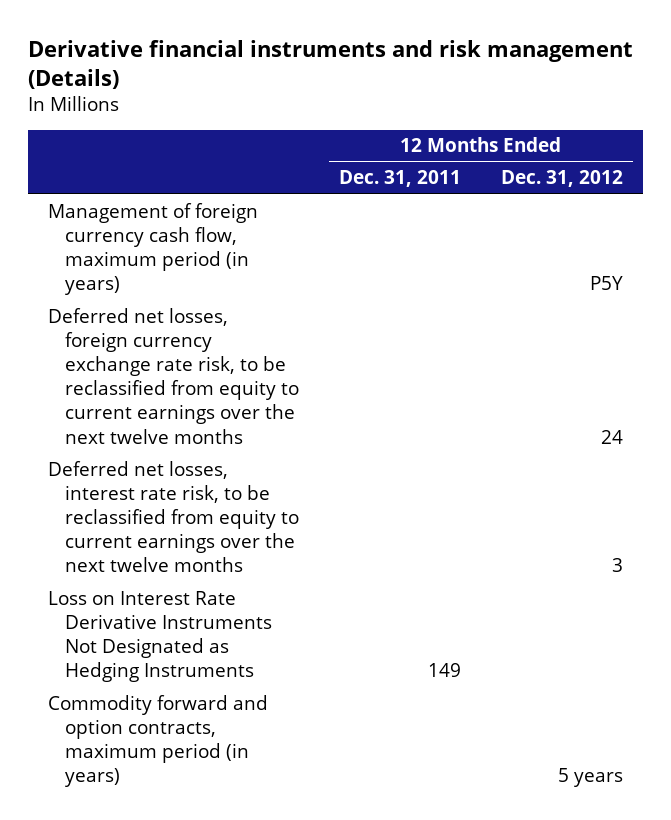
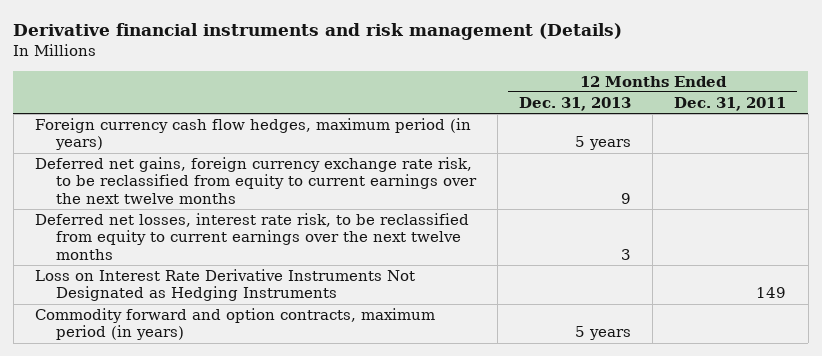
- | 12 Months Ended Dec. 31, 2011 | 12 Months Ended Dec. 31, 2012
+ | 12 Months Ended Dec. 31, 2013 | 12 Months Ended Dec. 31, 2011
- Management of foreign currency cash flow, maximum period (in years) | | P5Y
- Deferred net losses, foreign currency exchange rate risk, to be reclassified from equity to current earnings over the next twelve months | | 24
+ Foreign currency cash flow hedges, maximum period (in years) | 5 years |
+ Deferred net gains, foreign currency exchange rate risk, to be reclassified from equity to current earnings over the next twelve months | 9 |

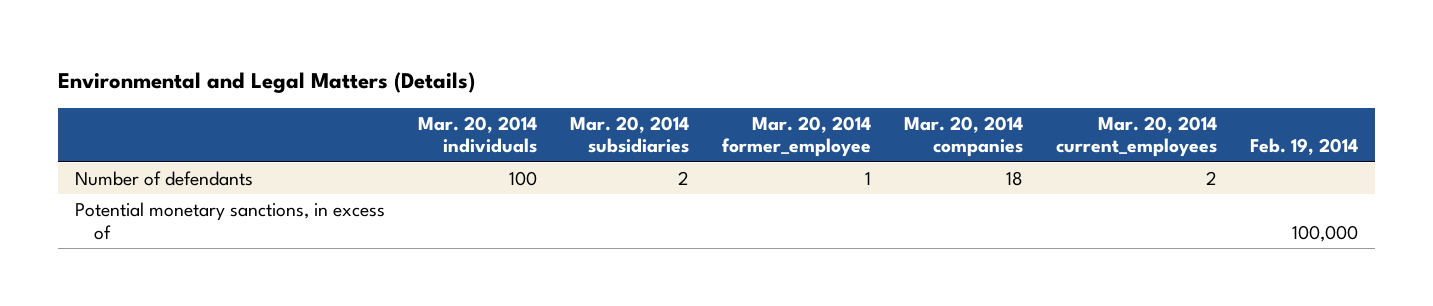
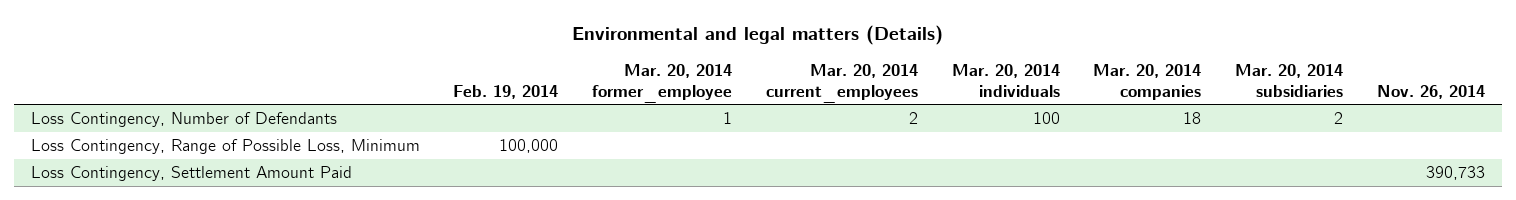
- Environmental and Legal Matters (Details)
+ Environmental and legal matters (Details)
- | Mar. 20, 2014 individuals | Mar. 20, 2014 subsidiaries | Mar. 20, 2014 former_employee | Mar. 20, 2014 companies | Mar. 20, 2014 current_employees | Feb. 19, 2014
+ | Feb. 19, 2014 | Mar. 20, 2014 former_employee | Mar. 20, 2014 current_employees | Mar. 20, 2014 individuals | Mar. 20, 2014 companies | Mar. 20, 2014 subsidiaries | Nov. 26, 2014
- Number of defendants | 100 | 2 | 1 | 18 | 2 |
- Potential monetary sanctions, in excess of | | | | | | 100,000
+ Loss Contingency, Number of Defendants | | 1 | 2 | 100 | 18 | 2 |
+ Loss Contingency, Range of Possible Loss, Minimum | 100,000 | | | | | |
+ Loss Contingency, Settlement Amount Paid | | | | | | | 390,733

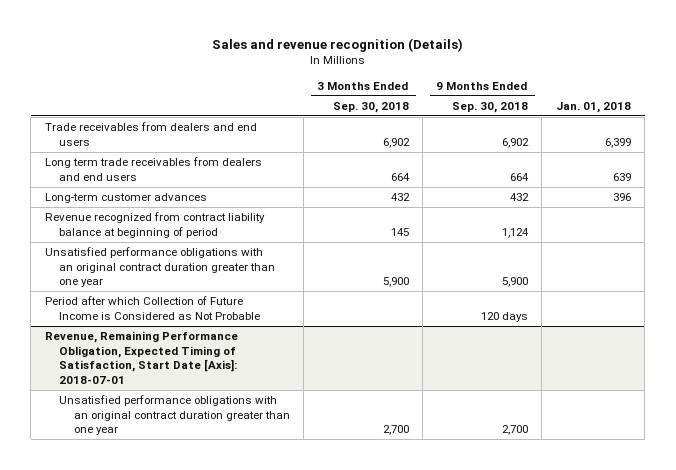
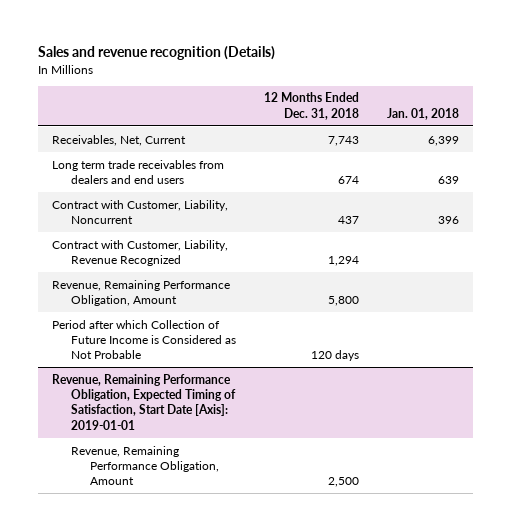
- | 3 Months Ended Sep. 30, 2018 | 9 Months Ended Sep. 30, 2018 | Jan. 01, 2018
+ | 12 Months Ended Dec. 31, 2018 | Jan. 01, 2018
- Trade receivables from dealers and end users | 6,902 | 6,902 | 6,399
+ Receivables, Net, Current | 7,743 | 6,399
- Long-term customer advances | 432 | 432 | 396
- Revenue recognized from contract liability balance at beginning of period | 145 | 1,124 |
- Unsatisfied performance obligations with an original contract duration greater than one year | 5,900 | 5,900 |
+ Contract with Customer, Liability, Noncurrent | 437 | 396
+ Contract with Customer, Liability, Revenue Recognized | 1,294 |
+ Revenue, Remaining Performance Obligation, Amount | 5,800 |
- Revenue, Remaining Performance Obligation, Expected Timing of Satisfaction, Start Date [Axis]: 2018-07-01
- Unsatisfied performance obligations with an original contract duration greater than one year | 2,700 | 2,700 |
+ Revenue, Remaining Performance Obligation, Expected Timing of Satisfaction, Start Date [Axis]: 2019-01-01
+ Revenue, Remaining Performance Obligation, Amount | 2,500 |

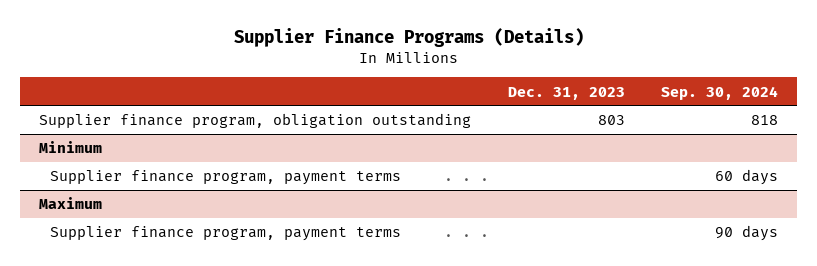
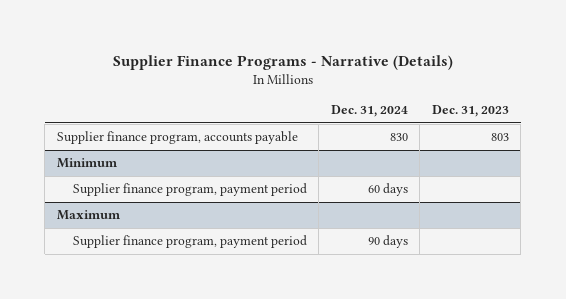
- Supplier Finance Programs (Details)
+ Supplier Finance Programs - Narrative (Details)
- | Dec. 31, 2023 | Sep. 30, 2024
+ | Dec. 31, 2024 | Dec. 31, 2023
- Supplier finance program, obligation outstanding | 803 | 818
+ Supplier finance program, accounts payable | 830 | 803
@ Minimum
- Supplier finance program, payment terms | | 60 days
+ Supplier finance program, payment period | 60 days |
@ Maximum
- Supplier finance program, payment terms | | 90 days
+ Supplier finance program, payment period | 90 days |

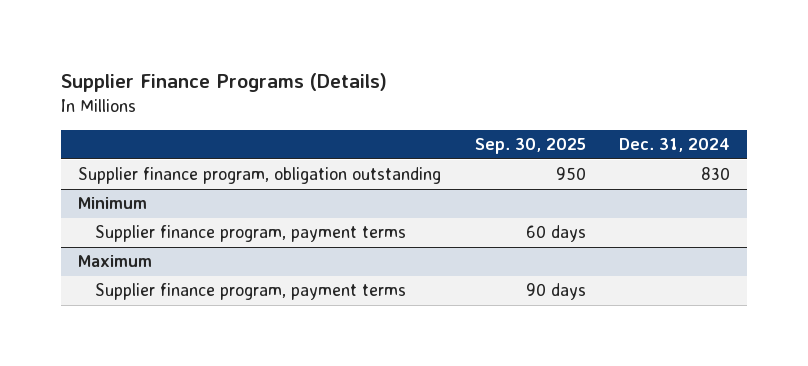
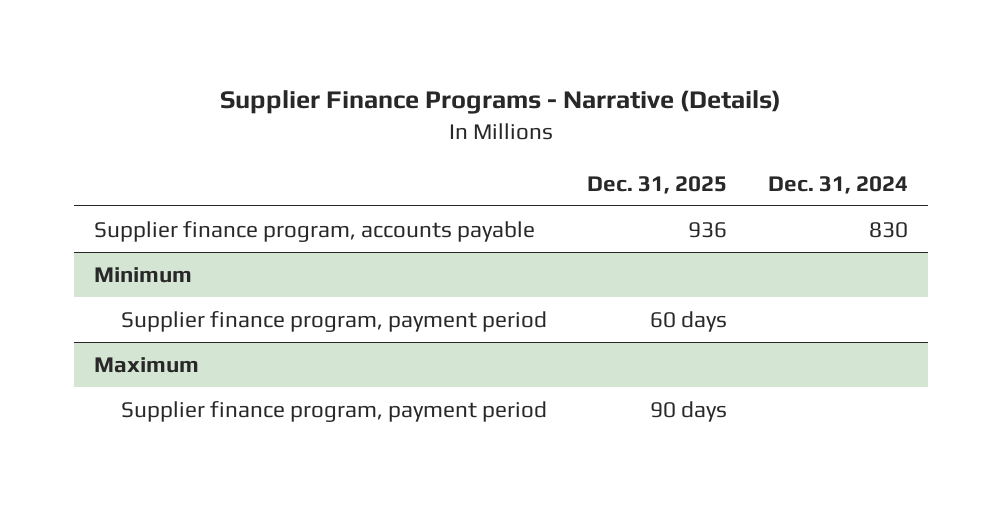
- Supplier Finance Programs (Details)
+ Supplier Finance Programs - Narrative (Details)
- | Sep. 30, 2025 | Dec. 31, 2024
+ | Dec. 31, 2025 | Dec. 31, 2024
- Supplier finance program, obligation outstanding | 950 | 830
+ Supplier finance program, accounts payable | 936 | 830
@ Minimum
- Supplier finance program, payment terms | 60 days |
+ Supplier finance program, payment period | 60 days |
@ Maximum
- Supplier finance program, payment terms | 90 days |
+ Supplier finance program, payment period | 90 days |

